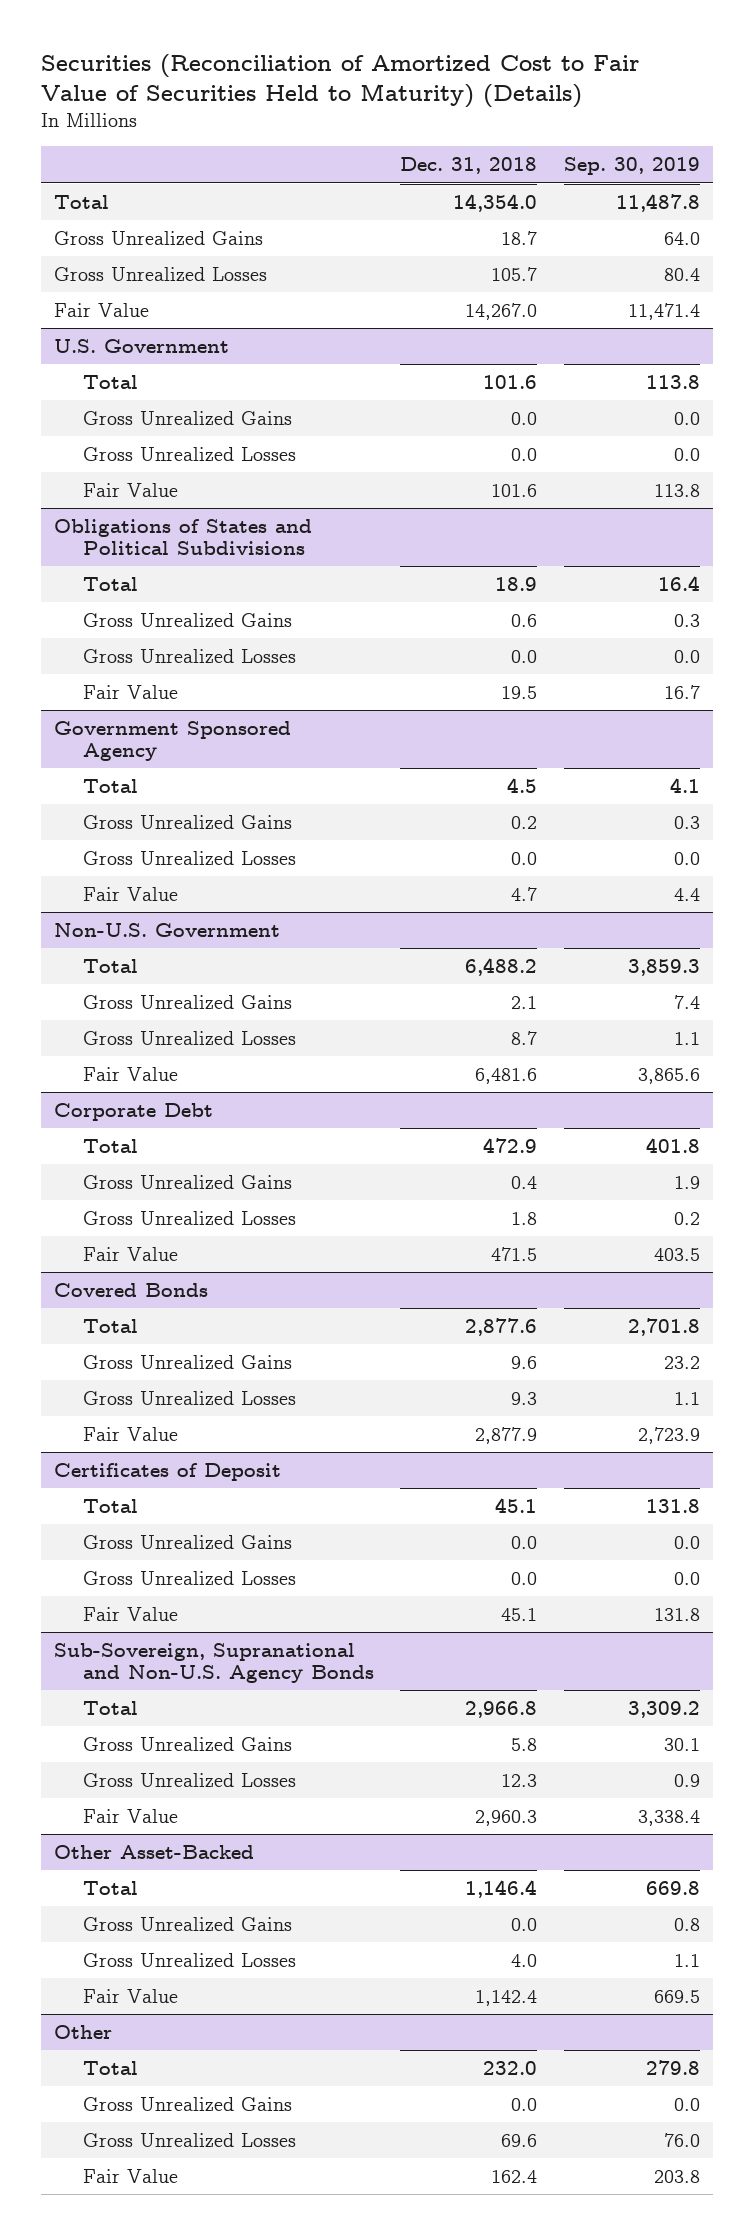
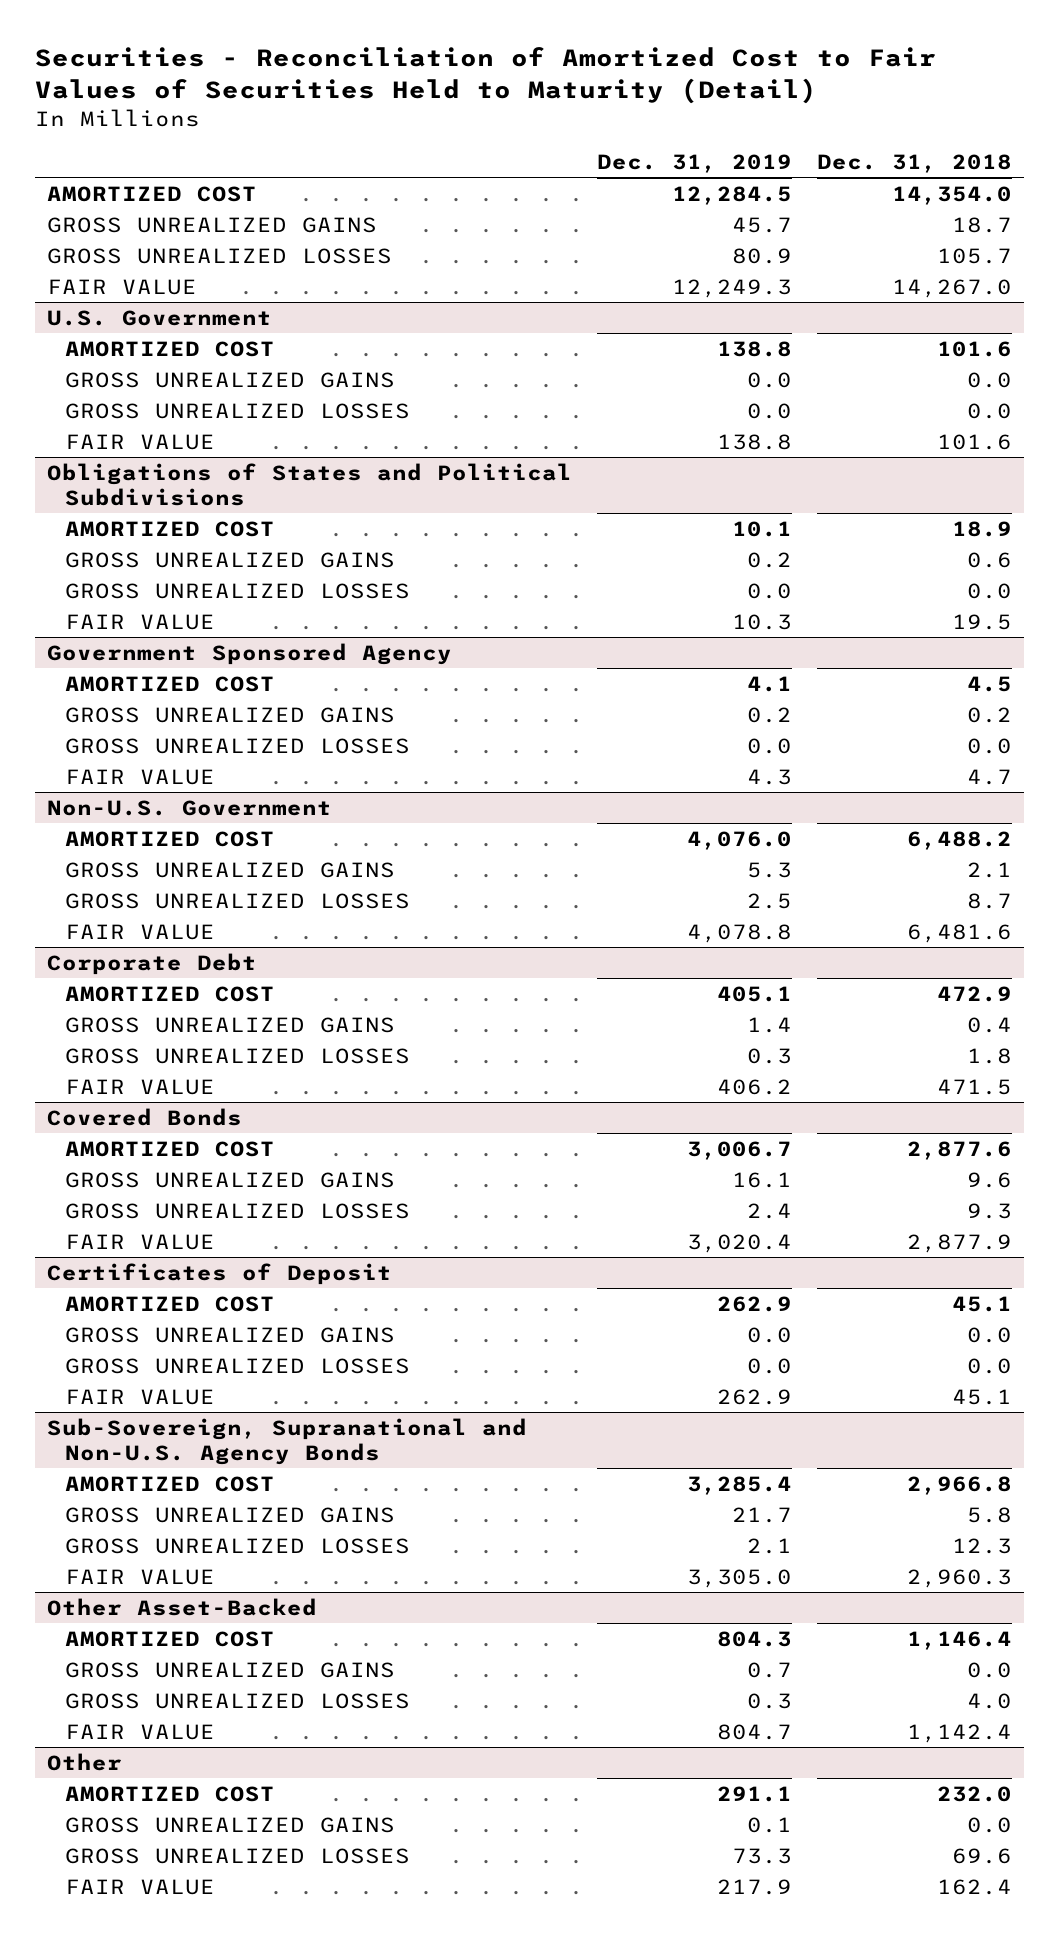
- Securities (Reconciliation of Amortized Cost to Fair Value of Securities Held to Maturity) (Details)
+ Securities - Reconciliation of Amortized Cost to Fair Values of Securities Held to Maturity (Detail)
- | Dec. 31, 2018 | Sep. 30, 2019
+ | Dec. 31, 2019 | Dec. 31, 2018
- Total | 14,354.0 | 11,487.8
- Gross Unrealized Gains | 18.7 | 64.0
- Gross Unrealized Losses | 105.7 | 80.4
- Fair Value | 14,267.0 | 11,471.4
+ AMORTIZED COST | 12,284.5 | 14,354.0
+ GROSS UNREALIZED GAINS | 45.7 | 18.7
+ GROSS UNREALIZED LOSSES | 80.9 | 105.7
+ FAIR VALUE | 12,249.3 | 14,267.0
@ U.S. Government
- Total | 101.6 | 113.8
- Gross Unrealized Gains | 0.0 | 0.0
- Gross Unrealized Losses | 0.0 | 0.0
- Fair Value | 101.6 | 113.8
+ AMORTIZED COST | 138.8 | 101.6
+ GROSS UNREALIZED GAINS | 0.0 | 0.0
+ GROSS UNREALIZED LOSSES | 0.0 | 0.0
+ FAIR VALUE | 138.8 | 101.6
@ Obligations of States and Political Subdivisions
- Total | 18.9 | 16.4
- Gross Unrealized Gains | 0.6 | 0.3
- Gross Unrealized Losses | 0.0 | 0.0
- Fair Value | 19.5 | 16.7
+ AMORTIZED COST | 10.1 | 18.9
+ GROSS UNREALIZED GAINS | 0.2 | 0.6
+ GROSS UNREALIZED LOSSES | 0.0 | 0.0
+ FAIR VALUE | 10.3 | 19.5
@ Government Sponsored Agency
- Total | 4.5 | 4.1
- Gross Unrealized Gains | 0.2 | 0.3
- Gross Unrealized Losses | 0.0 | 0.0
- Fair Value | 4.7 | 4.4
+ AMORTIZED COST | 4.1 | 4.5
+ GROSS UNREALIZED GAINS | 0.2 | 0.2
+ GROSS UNREALIZED LOSSES | 0.0 | 0.0
+ FAIR VALUE | 4.3 | 4.7
@ Non-U.S. Government
- Total | 6,488.2 | 3,859.3
- Gross Unrealized Gains | 2.1 | 7.4
- Gross Unrealized Losses | 8.7 | 1.1
- Fair Value | 6,481.6 | 3,865.6
+ AMORTIZED COST | 4,076.0 | 6,488.2
+ GROSS UNREALIZED GAINS | 5.3 | 2.1
+ GROSS UNREALIZED LOSSES | 2.5 | 8.7
+ FAIR VALUE | 4,078.8 | 6,481.6
@ Corporate Debt
- Total | 472.9 | 401.8
- Gross Unrealized Gains | 0.4 | 1.9
- Gross Unrealized Losses | 1.8 | 0.2
- Fair Value | 471.5 | 403.5
+ AMORTIZED COST | 405.1 | 472.9
+ GROSS UNREALIZED GAINS | 1.4 | 0.4
+ GROSS UNREALIZED LOSSES | 0.3 | 1.8
+ FAIR VALUE | 406.2 | 471.5
@ Covered Bonds
- Total | 2,877.6 | 2,701.8
- Gross Unrealized Gains | 9.6 | 23.2
- Gross Unrealized Losses | 9.3 | 1.1
- Fair Value | 2,877.9 | 2,723.9
+ AMORTIZED COST | 3,006.7 | 2,877.6
+ GROSS UNREALIZED GAINS | 16.1 | 9.6
+ GROSS UNREALIZED LOSSES | 2.4 | 9.3
+ FAIR VALUE | 3,020.4 | 2,877.9
@ Certificates of Deposit
- Total | 45.1 | 131.8
- Gross Unrealized Gains | 0.0 | 0.0
- Gross Unrealized Losses | 0.0 | 0.0
- Fair Value | 45.1 | 131.8
+ AMORTIZED COST | 262.9 | 45.1
+ GROSS UNREALIZED GAINS | 0.0 | 0.0
+ GROSS UNREALIZED LOSSES | 0.0 | 0.0
+ FAIR VALUE | 262.9 | 45.1
@ Sub-Sovereign, Supranational and Non-U.S. Agency Bonds
- Total | 2,966.8 | 3,309.2
- Gross Unrealized Gains | 5.8 | 30.1
- Gross Unrealized Losses | 12.3 | 0.9
- Fair Value | 2,960.3 | 3,338.4
+ AMORTIZED COST | 3,285.4 | 2,966.8
+ GROSS UNREALIZED GAINS | 21.7 | 5.8
+ GROSS UNREALIZED LOSSES | 2.1 | 12.3
+ FAIR VALUE | 3,305.0 | 2,960.3
@ Other Asset-Backed
- Total | 1,146.4 | 669.8
- Gross Unrealized Gains | 0.0 | 0.8
- Gross Unrealized Losses | 4.0 | 1.1
- Fair Value | 1,142.4 | 669.5
+ AMORTIZED COST | 804.3 | 1,146.4
+ GROSS UNREALIZED GAINS | 0.7 | 0.0
+ GROSS UNREALIZED LOSSES | 0.3 | 4.0
+ FAIR VALUE | 804.7 | 1,142.4
@ Other
- Total | 232.0 | 279.8
- Gross Unrealized Gains | 0.0 | 0.0
- Gross Unrealized Losses | 69.6 | 76.0
- Fair Value | 162.4 | 203.8
+ AMORTIZED COST | 291.1 | 232.0
+ GROSS UNREALIZED GAINS | 0.1 | 0.0
+ GROSS UNREALIZED LOSSES | 73.3 | 69.6
+ FAIR VALUE | 217.9 | 162.4

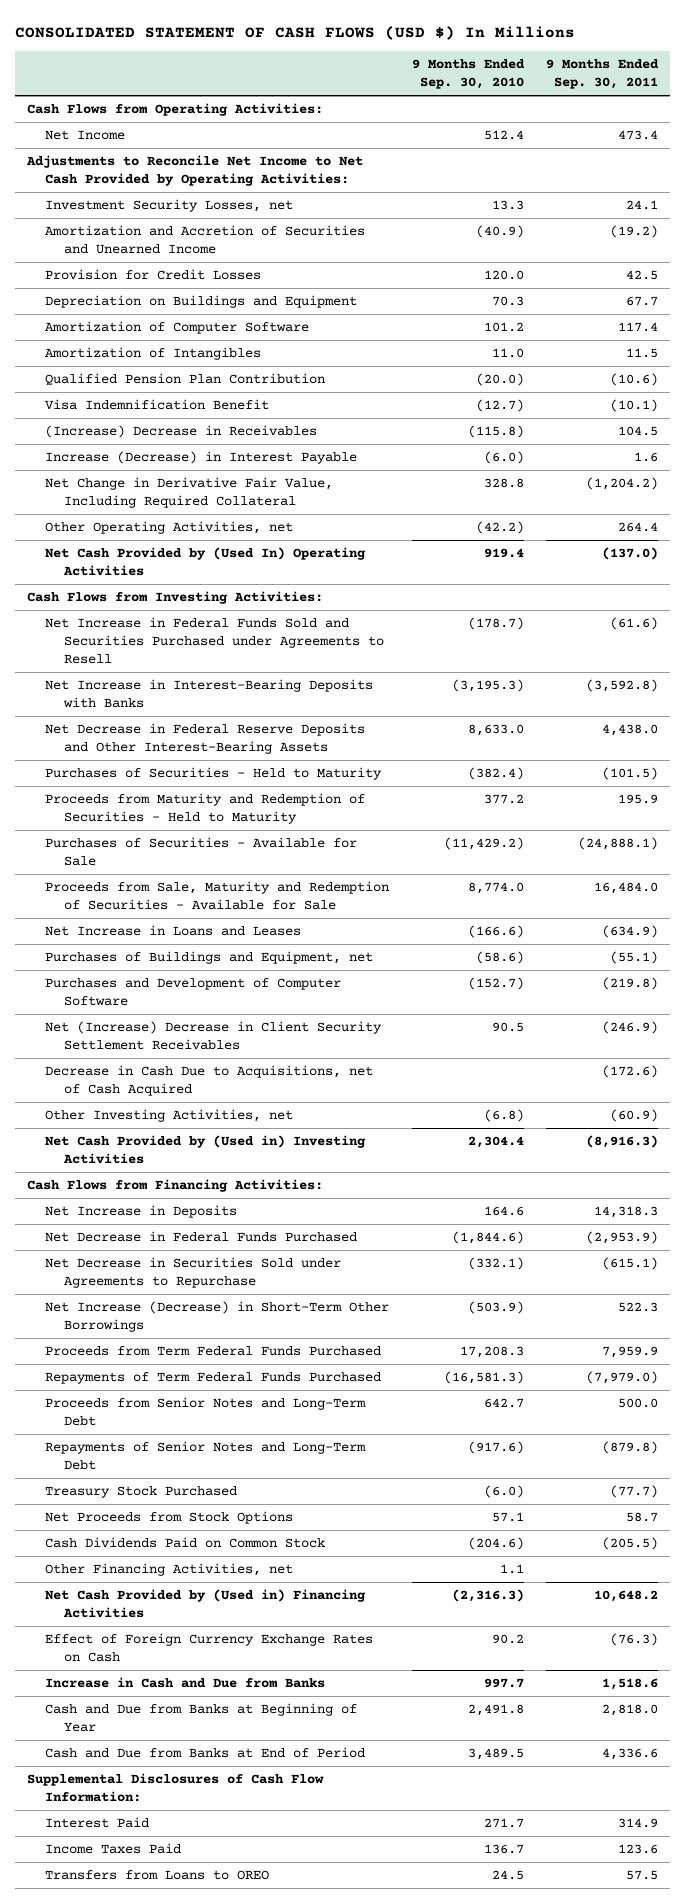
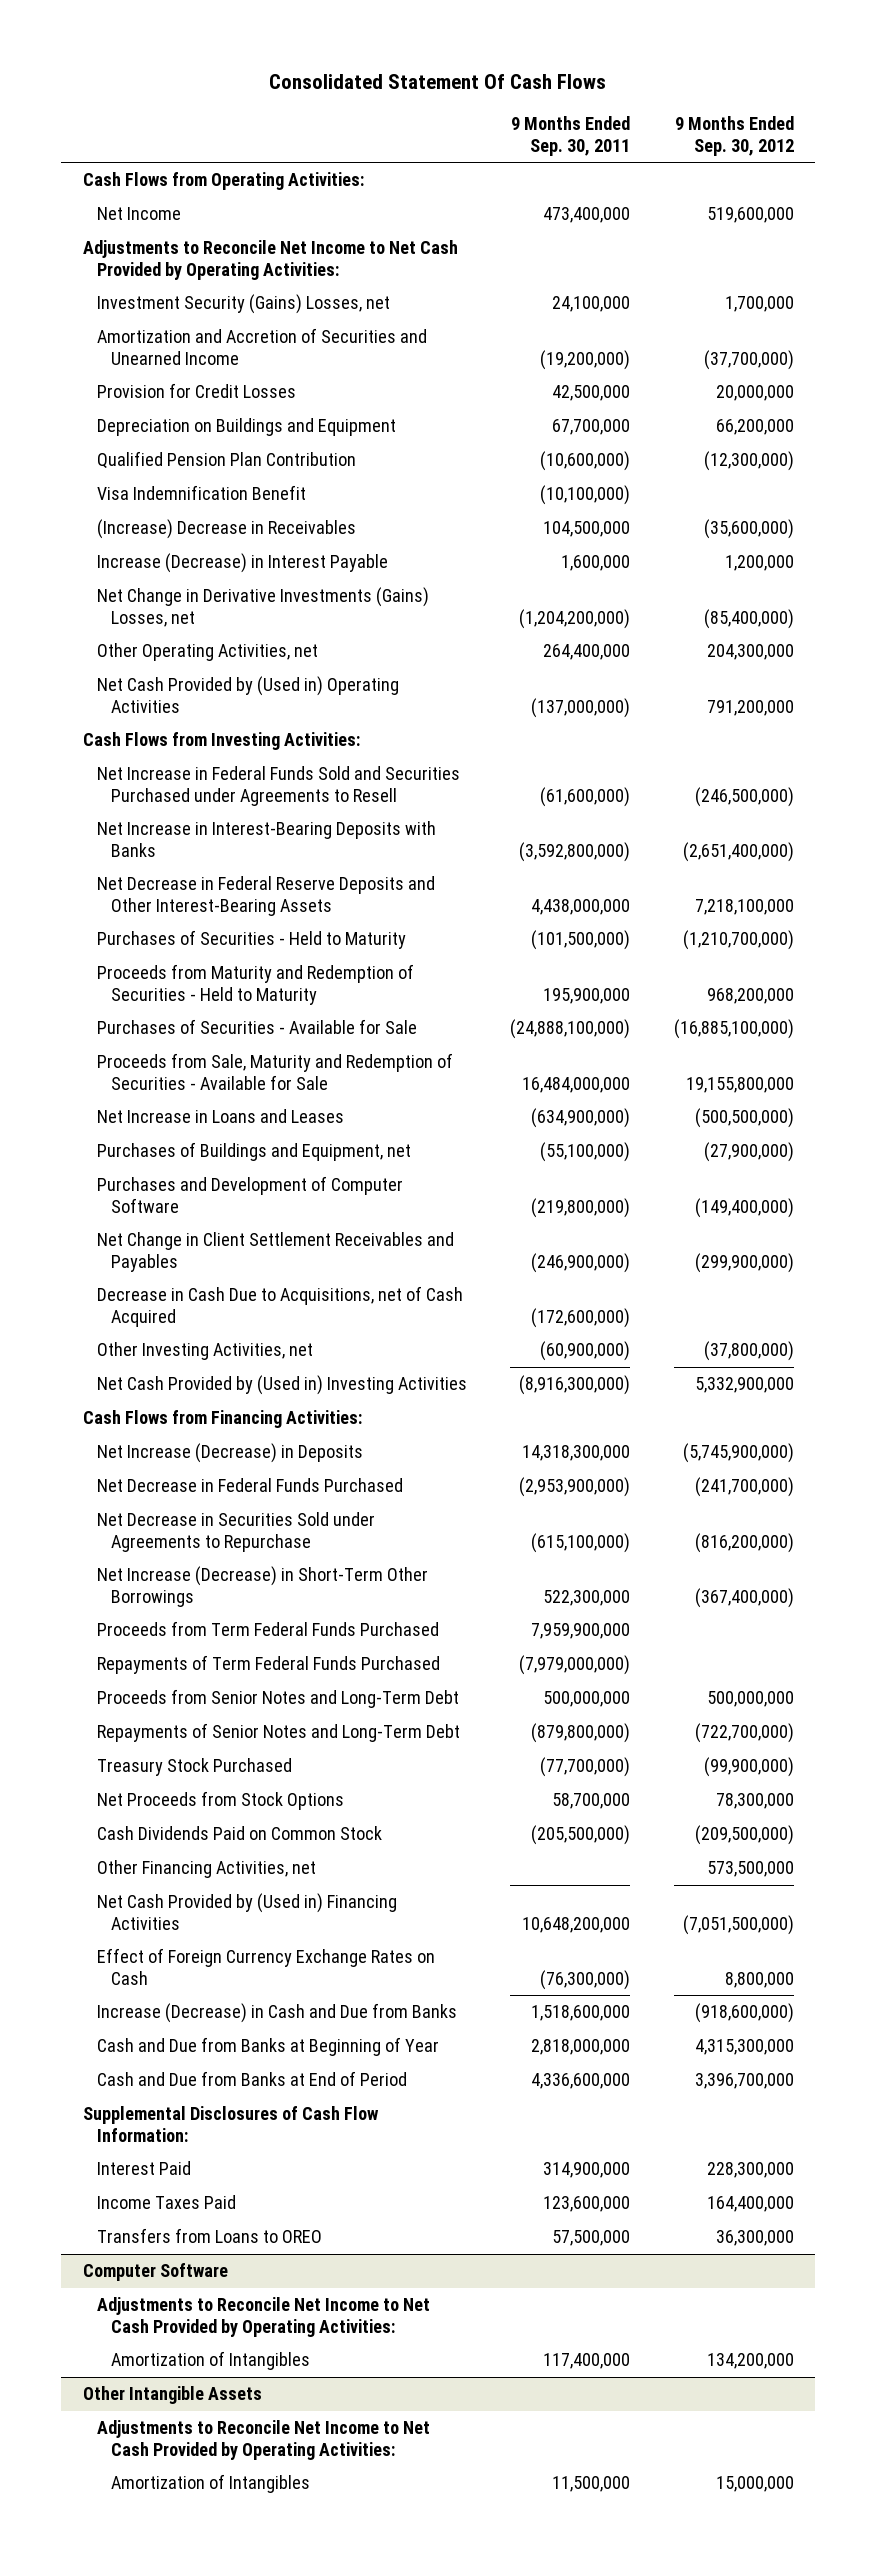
- CONSOLIDATED STATEMENT OF CASH FLOWS (USD $) In Millions
+ Consolidated Statement Of Cash Flows
- | 9 Months Ended Sep. 30, 2010 | 9 Months Ended Sep. 30, 2011
+ | 9 Months Ended Sep. 30, 2011 | 9 Months Ended Sep. 30, 2012
- Net Income | 512.4 | 473.4
+ Net Income | 473,400,000 | 519,600,000
- Investment Security Losses, net | 13.3 | 24.1
- Amortization and Accretion of Securities and Unearned Income | (40.9) | (19.2)
- Provision for Credit Losses | 120.0 | 42.5
- Depreciation on Buildings and Equipment | 70.3 | 67.7
- Amortization of Computer Software | 101.2 | 117.4
- Amortization of Intangibles | 11.0 | 11.5
- Qualified Pension Plan Contribution | (20.0) | (10.6)
- Visa Indemnification Benefit | (12.7) | (10.1)
- (Increase) Decrease in Receivables | (115.8) | 104.5
- Increase (Decrease) in Interest Payable | (6.0) | 1.6
- Net Change in Derivative Fair Value, Including Required Collateral | 328.8 | (1,204.2)
- Other Operating Activities, net | (42.2) | 264.4
- Net Cash Provided by (Used In) Operating Activities | 919.4 | (137.0)
+ Investment Security (Gains) Losses, net | 24,100,000 | 1,700,000
+ Amortization and Accretion of Securities and Unearned Income | (19,200,000) | (37,700,000)
+ Provision for Credit Losses | 42,500,000 | 20,000,000
+ Depreciation on Buildings and Equipment | 67,700,000 | 66,200,000
+ Qualified Pension Plan Contribution | (10,600,000) | (12,300,000)
+ Visa Indemnification Benefit | (10,100,000) |
+ (Increase) Decrease in Receivables | 104,500,000 | (35,600,000)
+ Increase (Decrease) in Interest Payable | 1,600,000 | 1,200,000
+ Net Change in Derivative Investments (Gains) Losses, net | (1,204,200,000) | (85,400,000)
+ Other Operating Activities, net | 264,400,000 | 204,300,000
+ Net Cash Provided by (Used in) Operating Activities | (137,000,000) | 791,200,000
- Net Increase in Federal Funds Sold and Securities Purchased under Agreements to Resell | (178.7) | (61.6)
- Net Increase in Interest-Bearing Deposits with Banks | (3,195.3) | (3,592.8)
- Net Decrease in Federal Reserve Deposits and Other Interest-Bearing Assets | 8,633.0 | 4,438.0
- Purchases of Securities - Held to Maturity | (382.4) | (101.5)
- Proceeds from Maturity and Redemption of Securities - Held to Maturity | 377.2 | 195.9
- Purchases of Securities - Available for Sale | (11,429.2) | (24,888.1)
- Proceeds from Sale, Maturity and Redemption of Securities - Available for Sale | 8,774.0 | 16,484.0
- Net Increase in Loans and Leases | (166.6) | (634.9)
- Purchases of Buildings and Equipment, net | (58.6) | (55.1)
- Purchases and Development of Computer Software | (152.7) | (219.8)
- Net (Increase) Decrease in Client Security Settlement Receivables | 90.5 | (246.9)
- Decrease in Cash Due to Acquisitions, net of Cash Acquired | | (172.6)
- Other Investing Activities, net | (6.8) | (60.9)
- Net Cash Provided by (Used in) Investing Activities | 2,304.4 | (8,916.3)
+ Net Increase in Federal Funds Sold and Securities Purchased under Agreements to Resell | (61,600,000) | (246,500,000)
+ Net Increase in Interest-Bearing Deposits with Banks | (3,592,800,000) | (2,651,400,000)
+ Net Decrease in Federal Reserve Deposits and Other Interest-Bearing Assets | 4,438,000,000 | 7,218,100,000
+ Purchases of Securities - Held to Maturity | (101,500,000) | (1,210,700,000)
+ Proceeds from Maturity and Redemption of Securities - Held to Maturity | 195,900,000 | 968,200,000
+ Purchases of Securities - Available for Sale | (24,888,100,000) | (16,885,100,000)
+ Proceeds from Sale, Maturity and Redemption of Securities - Available for Sale | 16,484,000,000 | 19,155,800,000
+ Net Increase in Loans and Leases | (634,900,000) | (500,500,000)
+ Purchases of Buildings and Equipment, net | (55,100,000) | (27,900,000)
+ Purchases and Development of Computer Software | (219,800,000) | (149,400,000)
+ Net Change in Client Settlement Receivables and Payables | (246,900,000) | (299,900,000)
+ Decrease in Cash Due to Acquisitions, net of Cash Acquired | (172,600,000) |
+ Other Investing Activities, net | (60,900,000) | (37,800,000)
+ Net Cash Provided by (Used in) Investing Activities | (8,916,300,000) | 5,332,900,000
- Net Increase in Deposits | 164.6 | 14,318.3
- Net Decrease in Federal Funds Purchased | (1,844.6) | (2,953.9)
- Net Decrease in Securities Sold under Agreements to Repurchase | (332.1) | (615.1)
- Net Increase (Decrease) in Short-Term Other Borrowings | (503.9) | 522.3
- Proceeds from Term Federal Funds Purchased | 17,208.3 | 7,959.9
- Repayments of Term Federal Funds Purchased | (16,581.3) | (7,979.0)
- Proceeds from Senior Notes and Long-Term Debt | 642.7 | 500.0
- Repayments of Senior Notes and Long-Term Debt | (917.6) | (879.8)
- Treasury Stock Purchased | (6.0) | (77.7)
- Net Proceeds from Stock Options | 57.1 | 58.7
- Cash Dividends Paid on Common Stock | (204.6) | (205.5)
+ Net Increase (Decrease) in Deposits | 14,318,300,000 | (5,745,900,000)
+ Net Decrease in Federal Funds Purchased | (2,953,900,000) | (241,700,000)
+ Net Decrease in Securities Sold under Agreements to Repurchase | (615,100,000) | (816,200,000)
+ Net Increase (Decrease) in Short-Term Other Borrowings | 522,300,000 | (367,400,000)
+ Proceeds from Term Federal Funds Purchased | 7,959,900,000 |
+ Repayments of Term Federal Funds Purchased | (7,979,000,000) |
+ Proceeds from Senior Notes and Long-Term Debt | 500,000,000 | 500,000,000
+ Repayments of Senior Notes and Long-Term Debt | (879,800,000) | (722,700,000)
+ Treasury Stock Purchased | (77,700,000) | (99,900,000)
+ Net Proceeds from Stock Options | 58,700,000 | 78,300,000
+ Cash Dividends Paid on Common Stock | (205,500,000) | (209,500,000)
- Net Cash Provided by (Used in) Financing Activities | (2,316.3) | 10,648.2
- Effect of Foreign Currency Exchange Rates on Cash | 90.2 | (76.3)
- Increase in Cash and Due from Banks | 997.7 | 1,518.6
- Cash and Due from Banks at Beginning of Year | 2,491.8 | 2,818.0
- Cash and Due from Banks at End of Period | 3,489.5 | 4,336.6
+ Net Cash Provided by (Used in) Financing Activities | 10,648,200,000 | (7,051,500,000)
+ Effect of Foreign Currency Exchange Rates on Cash | (76,300,000) | 8,800,000
+ Increase (Decrease) in Cash and Due from Banks | 1,518,600,000 | (918,600,000)
+ Cash and Due from Banks at Beginning of Year | 2,818,000,000 | 4,315,300,000
+ Cash and Due from Banks at End of Period | 4,336,600,000 | 3,396,700,000
- Interest Paid | 271.7 | 314.9
- Income Taxes Paid | 136.7 | 123.6
- Transfers from Loans to OREO | 24.5 | 57.5
+ Interest Paid | 314,900,000 | 228,300,000
+ Income Taxes Paid | 123,600,000 | 164,400,000
+ Transfers from Loans to OREO | 57,500,000 | 36,300,000
+ Computer Software
+ Adjustments to Reconcile Net Income to Net Cash Provided by Operating Activities:
+ Amortization of Intangibles | 117,400,000 | 134,200,000
+ Other Intangible Assets
+ Adjustments to Reconcile Net Income to Net Cash Provided by Operating Activities:
+ Amortization of Intangibles | 11,500,000 | 15,000,000

